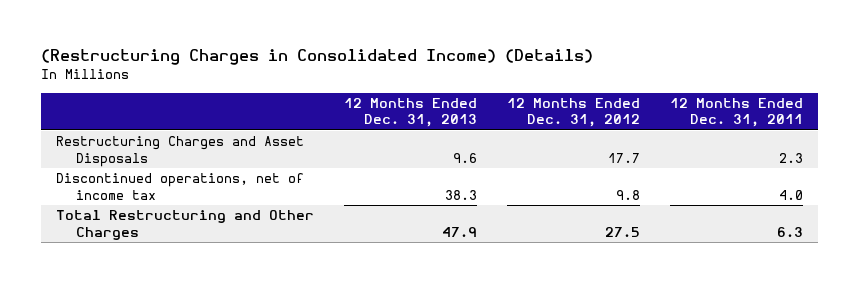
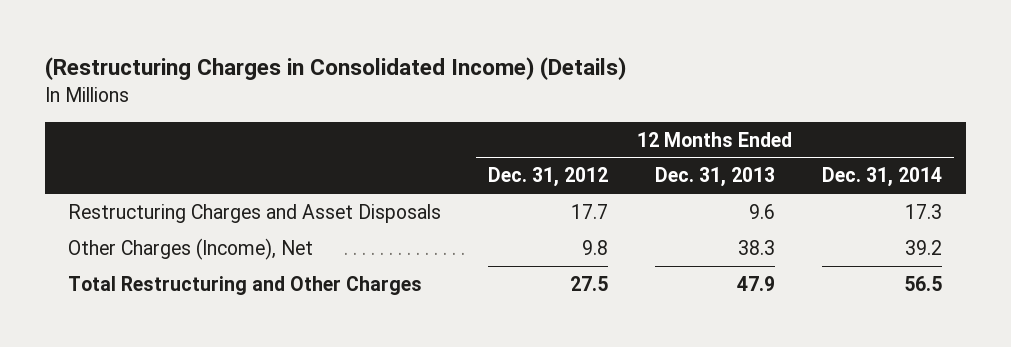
- | 12 Months Ended Dec. 31, 2013 | 12 Months Ended Dec. 31, 2012 | 12 Months Ended Dec. 31, 2011
+ | 12 Months Ended Dec. 31, 2012 | 12 Months Ended Dec. 31, 2013 | 12 Months Ended Dec. 31, 2014
- Discontinued operations, net of income tax | 38.3 | 9.8 | 4.0
+ Other Charges (Income), Net | 9.8 | 38.3 | 39.2

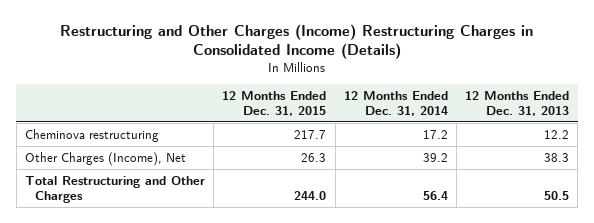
- (Restructuring Charges in Consolidated Income) (Details)
+ Restructuring and Other Charges (Income) Restructuring Charges in Consolidated Income (Details)
- | 12 Months Ended Dec. 31, 2012 | 12 Months Ended Dec. 31, 2013 | 12 Months Ended Dec. 31, 2014
+ | 12 Months Ended Dec. 31, 2015 | 12 Months Ended Dec. 31, 2014 | 12 Months Ended Dec. 31, 2013
- Restructuring Charges and Asset Disposals | 17.7 | 9.6 | 17.3
+ Cheminova restructuring | 217.7 | 17.2 | 12.2
- Total Restructuring and Other Charges | 27.5 | 47.9 | 56.5
+ Total Restructuring and Other Charges | 244.0 | 56.4 | 50.5

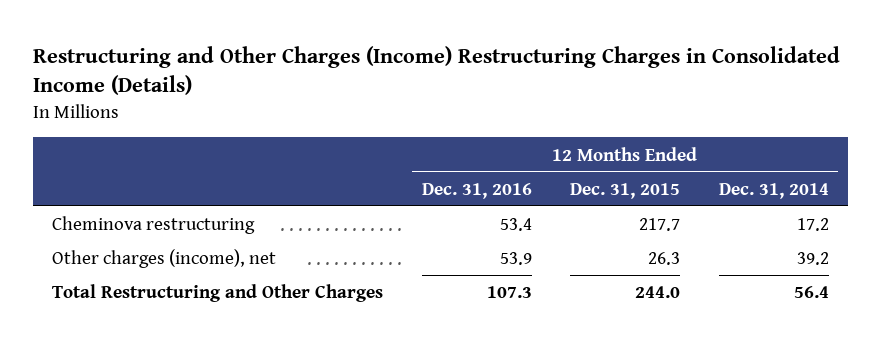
- | 12 Months Ended Dec. 31, 2015 | 12 Months Ended Dec. 31, 2014 | 12 Months Ended Dec. 31, 2013
+ | 12 Months Ended Dec. 31, 2016 | 12 Months Ended Dec. 31, 2015 | 12 Months Ended Dec. 31, 2014
- Other Charges (Income), Net | 26.3 | 39.2 | 38.3
+ Other charges (income), net | 53.9 | 26.3 | 39.2

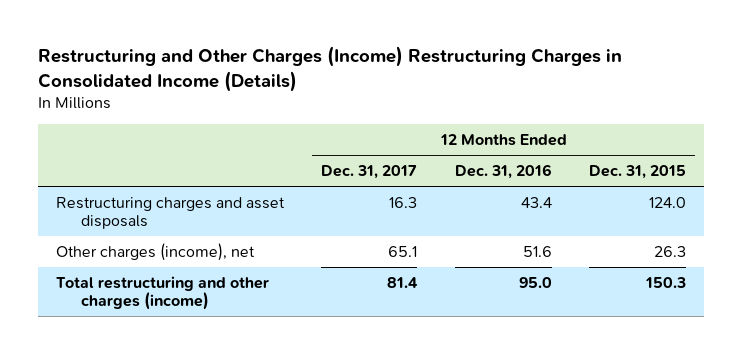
- | 12 Months Ended Dec. 31, 2016 | 12 Months Ended Dec. 31, 2015 | 12 Months Ended Dec. 31, 2014
+ | 12 Months Ended Dec. 31, 2017 | 12 Months Ended Dec. 31, 2016 | 12 Months Ended Dec. 31, 2015
- Cheminova restructuring | 53.4 | 217.7 | 17.2
- Other charges (income), net | 53.9 | 26.3 | 39.2
- Total Restructuring and Other Charges | 107.3 | 244.0 | 56.4
+ Restructuring charges and asset disposals | 16.3 | 43.4 | 124.0
+ Other charges (income), net | 65.1 | 51.6 | 26.3
+ Total restructuring and other charges (income) | 81.4 | 95.0 | 150.3

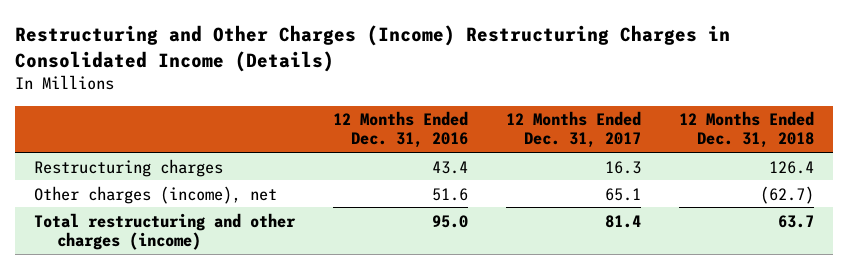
- | 12 Months Ended Dec. 31, 2017 | 12 Months Ended Dec. 31, 2016 | 12 Months Ended Dec. 31, 2015
+ | 12 Months Ended Dec. 31, 2016 | 12 Months Ended Dec. 31, 2017 | 12 Months Ended Dec. 31, 2018
- Restructuring charges and asset disposals | 16.3 | 43.4 | 124.0
+ Restructuring charges | 43.4 | 16.3 | 126.4

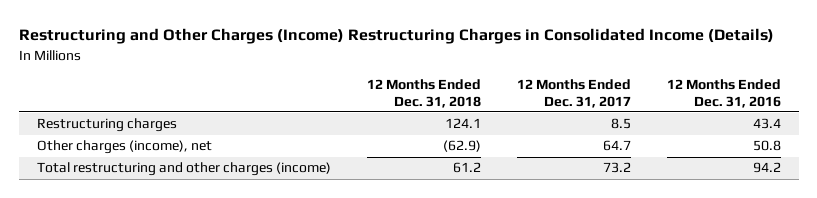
- | 12 Months Ended Dec. 31, 2016 | 12 Months Ended Dec. 31, 2017 | 12 Months Ended Dec. 31, 2018
+ | 12 Months Ended Dec. 31, 2018 | 12 Months Ended Dec. 31, 2017 | 12 Months Ended Dec. 31, 2016
- Restructuring charges | 43.4 | 16.3 | 126.4
- Other charges (income), net | 51.6 | 65.1 | (62.7)
- Total restructuring and other charges (income) | 95.0 | 81.4 | 63.7
+ Restructuring charges | 124.1 | 8.5 | 43.4
+ Other charges (income), net | (62.9) | 64.7 | 50.8
+ Total restructuring and other charges (income) | 61.2 | 73.2 | 94.2

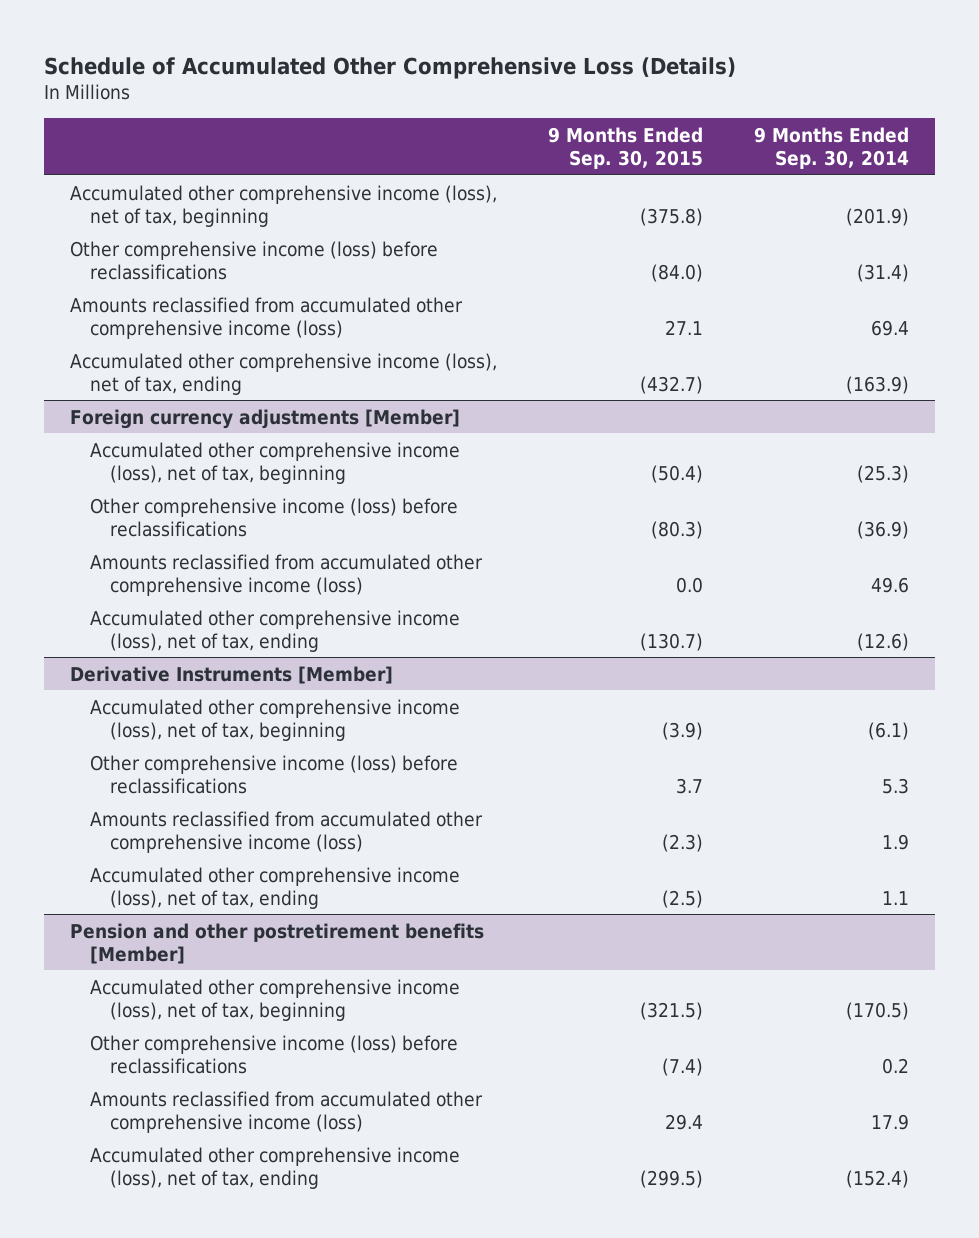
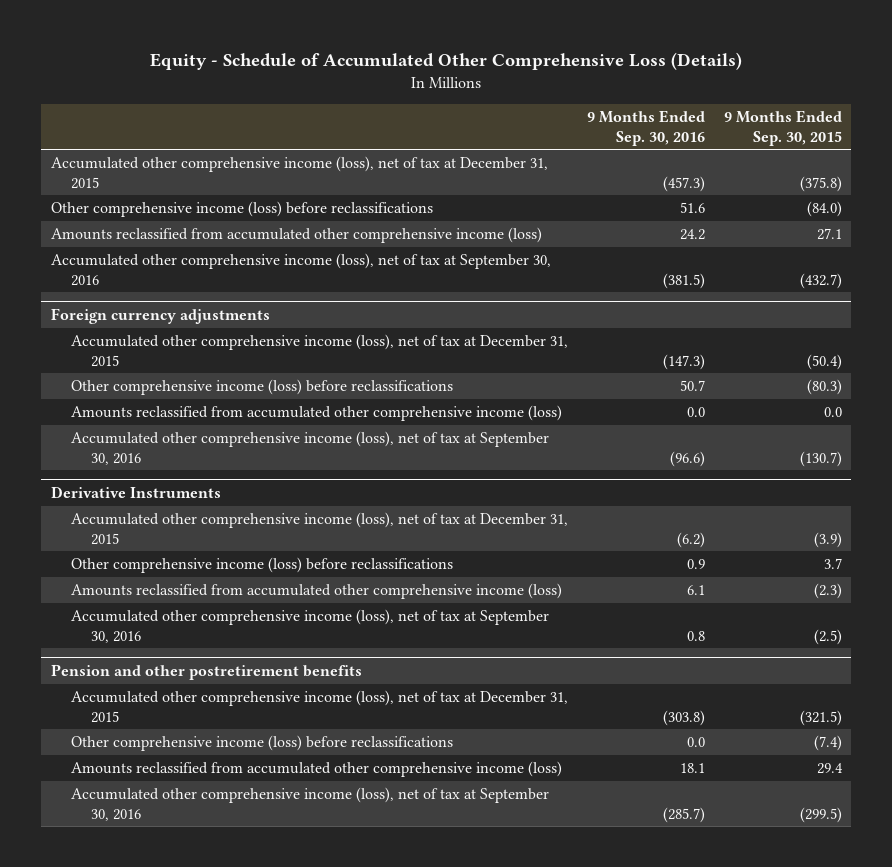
- Schedule of Accumulated Other Comprehensive Loss (Details)
+ Equity - Schedule of Accumulated Other Comprehensive Loss (Details)
- | 9 Months Ended Sep. 30, 2015 | 9 Months Ended Sep. 30, 2014
+ | 9 Months Ended Sep. 30, 2016 | 9 Months Ended Sep. 30, 2015
- Accumulated other comprehensive income (loss), net of tax, beginning | (375.8) | (201.9)
+ Accumulated other comprehensive income (loss), net of tax at December 31, 2015 | (457.3) | (375.8)
- Accumulated other comprehensive income (loss), net of tax, ending | (432.7) | (163.9)
- Foreign currency adjustments [Member]
- Accumulated other comprehensive income (loss), net of tax, beginning | (50.4) | (25.3)
+ Accumulated other comprehensive income (loss), net of tax at September 30, 2016 | (381.5) | (432.7)
+ Foreign currency adjustments
+ Accumulated other comprehensive income (loss), net of tax at December 31, 2015 | (147.3) | (50.4)
- Accumulated other comprehensive income (loss), net of tax, ending | (130.7) | (12.6)
- Derivative Instruments [Member]
- Accumulated other comprehensive income (loss), net of tax, beginning | (3.9) | (6.1)
+ Accumulated other comprehensive income (loss), net of tax at September 30, 2016 | (96.6) | (130.7)
+ Derivative Instruments
+ Accumulated other comprehensive income (loss), net of tax at December 31, 2015 | (6.2) | (3.9)
- Accumulated other comprehensive income (loss), net of tax, ending | (2.5) | 1.1
- Pension and other postretirement benefits [Member]
- Accumulated other comprehensive income (loss), net of tax, beginning | (321.5) | (170.5)
+ Accumulated other comprehensive income (loss), net of tax at September 30, 2016 | 0.8 | (2.5)
+ Pension and other postretirement benefits
+ Accumulated other comprehensive income (loss), net of tax at December 31, 2015 | (303.8) | (321.5)
- Accumulated other comprehensive income (loss), net of tax, ending | (299.5) | (152.4)
+ Accumulated other comprehensive income (loss), net of tax at September 30, 2016 | (285.7) | (299.5)

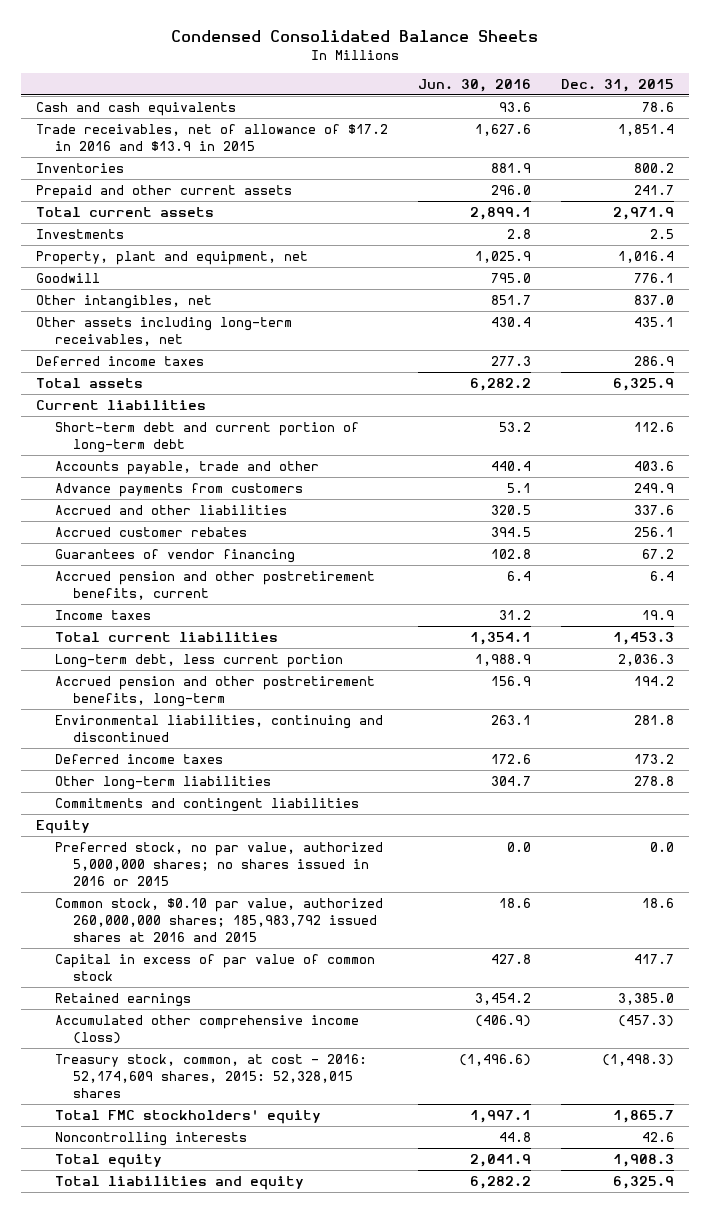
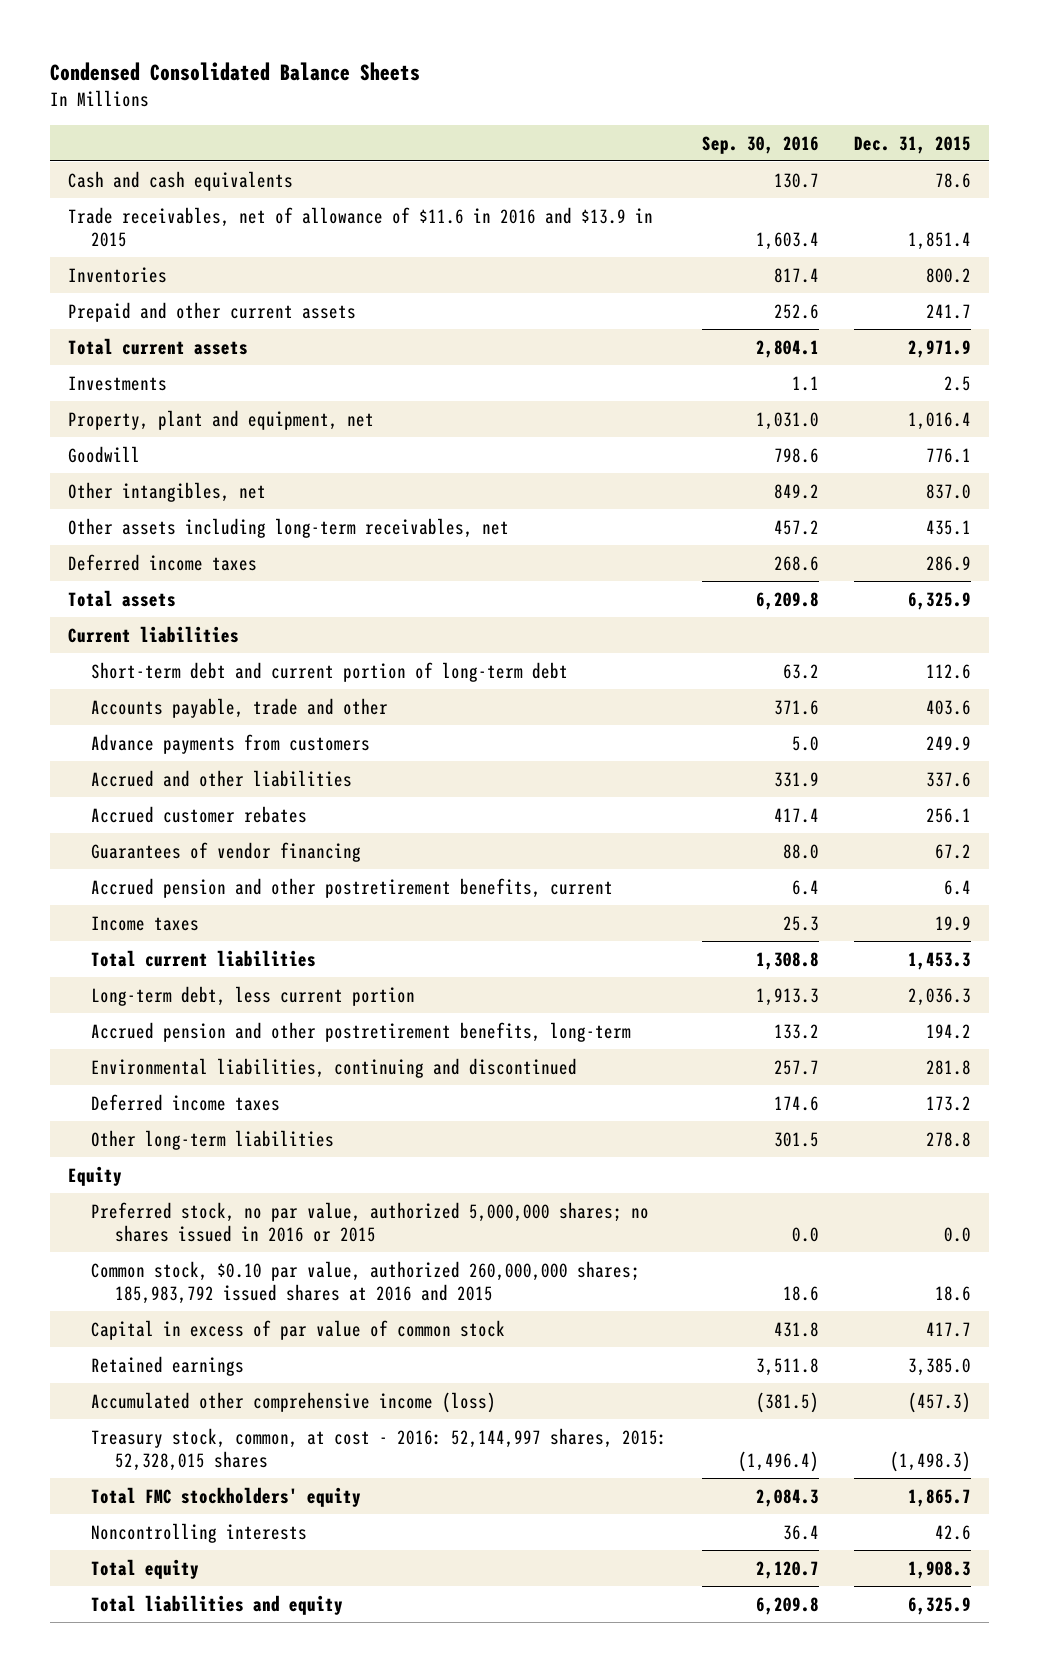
- | Jun. 30, 2016 | Dec. 31, 2015
+ | Sep. 30, 2016 | Dec. 31, 2015
- Trade receivables, net of allowance of $17.2 in 2016 and $13.9 in 2015 | 1,627.6 | 1,851.4
+ Trade receivables, net of allowance of $11.6 in 2016 and $13.9 in 2015 | 1,603.4 | 1,851.4
- Commitments and contingent liabilities
- Treasury stock, common, at cost - 2016: 52,174,609 shares, 2015: 52,328,015 shares | (1,496.6) | (1,498.3)
+ Treasury stock, common, at cost - 2016: 52,144,997 shares, 2015: 52,328,015 shares | (1,496.4) | (1,498.3)

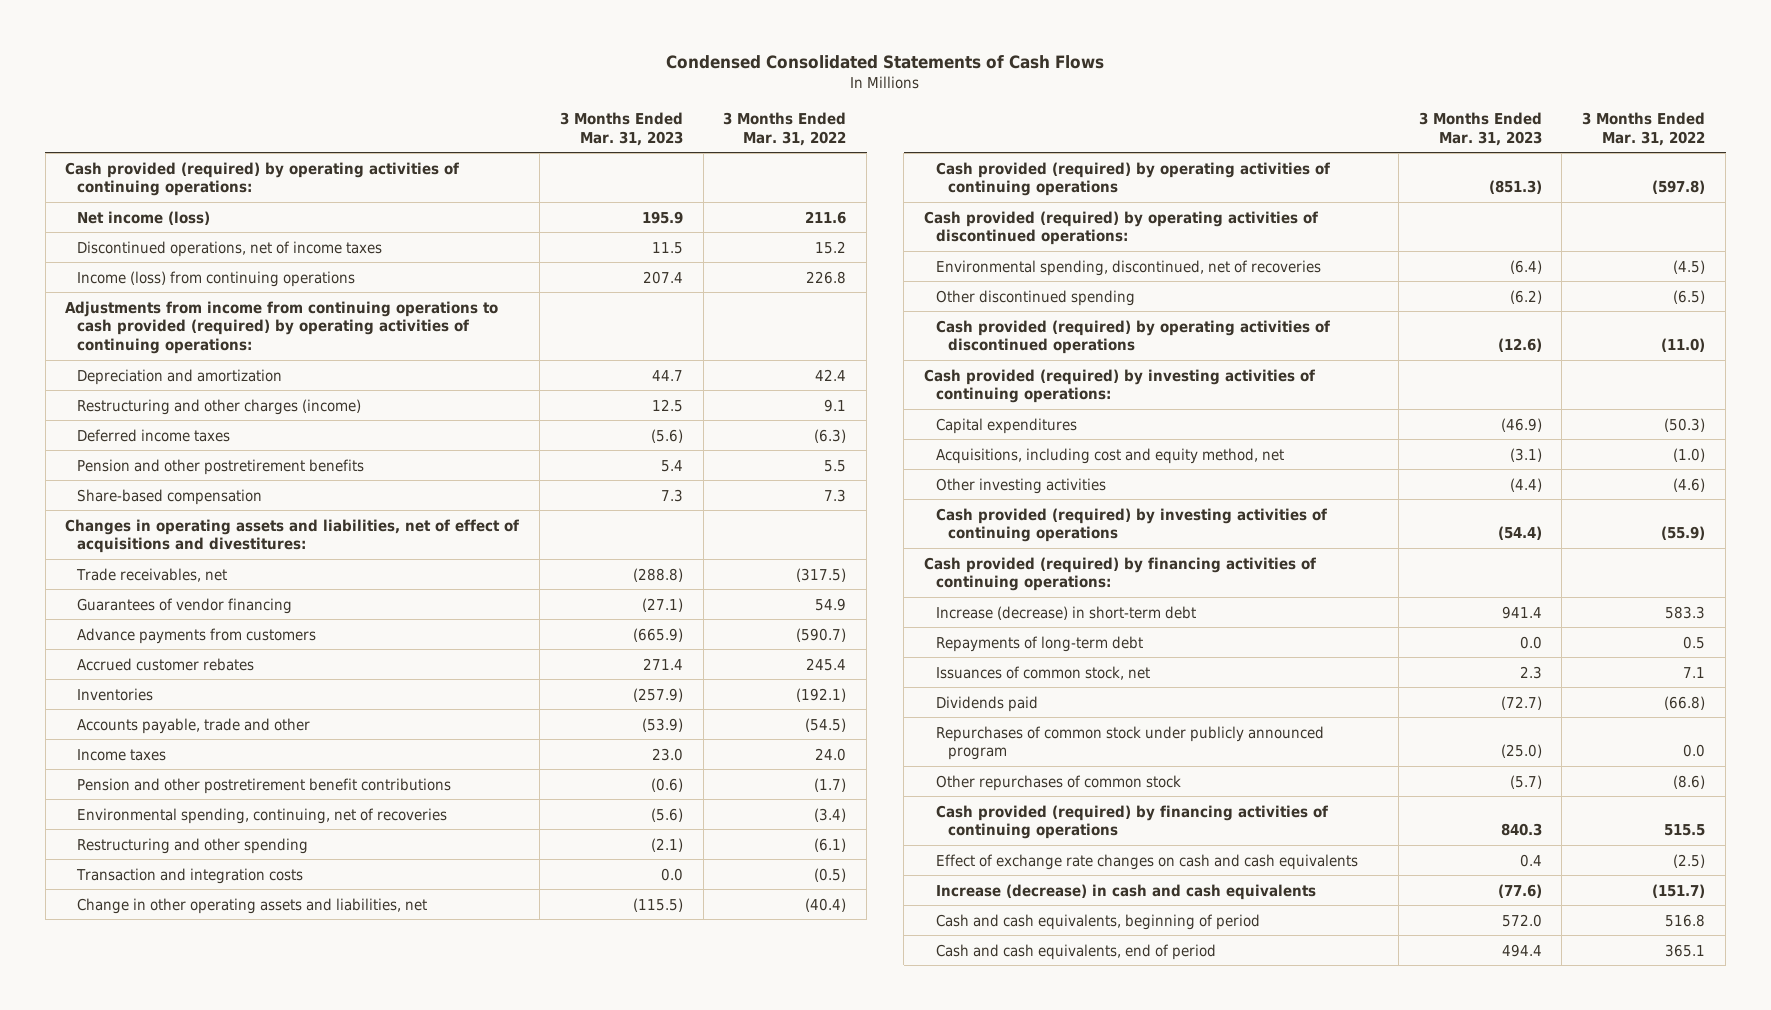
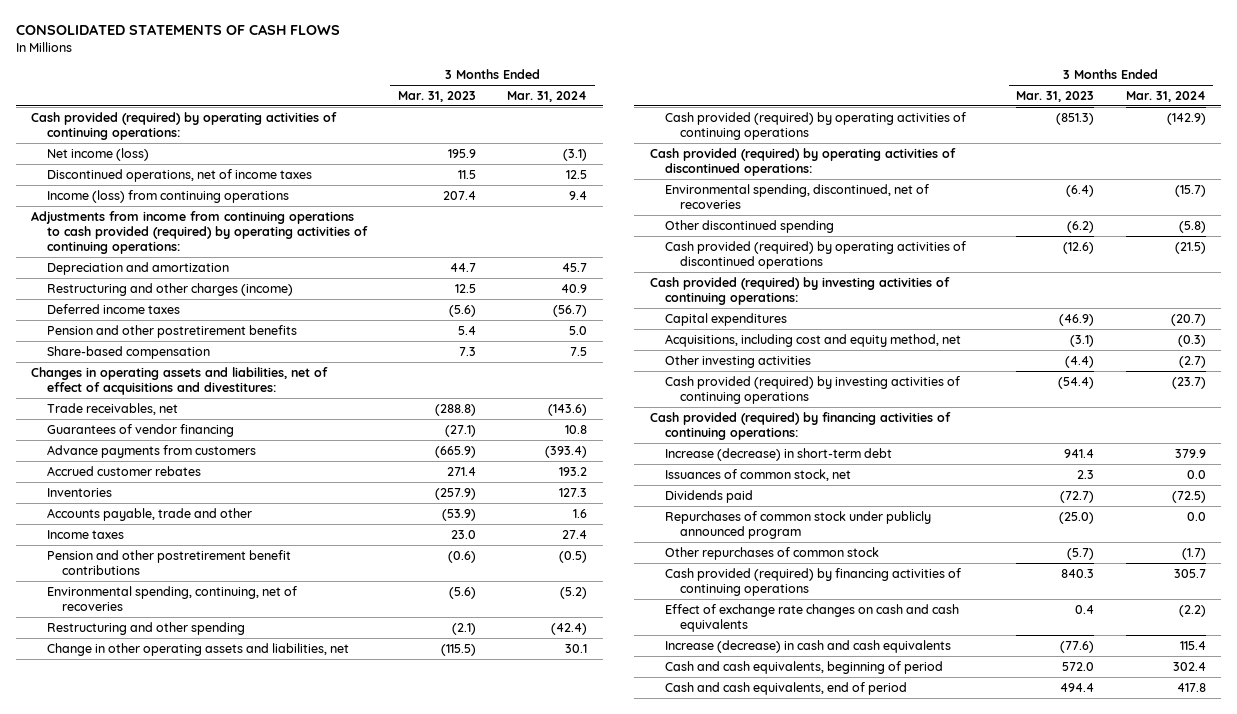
- Condensed Consolidated Statements of Cash Flows
+ CONSOLIDATED STATEMENTS OF CASH FLOWS
- | 3 Months Ended Mar. 31, 2023 | 3 Months Ended Mar. 31, 2022
+ | 3 Months Ended Mar. 31, 2023 | 3 Months Ended Mar. 31, 2024
- Transaction and integration costs | 0.0 | (0.5)
- Repayments of long-term debt | 0.0 | 0.5

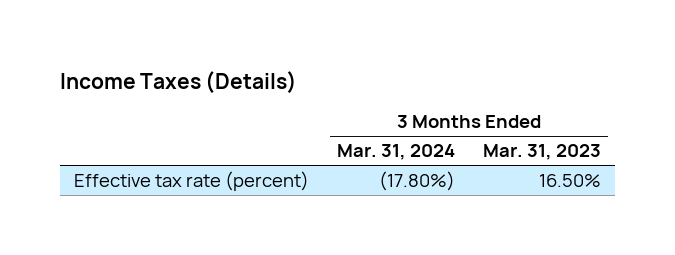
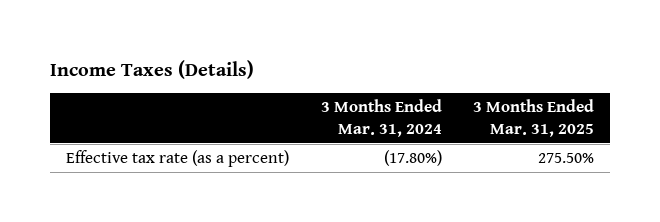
- | 3 Months Ended Mar. 31, 2024 | 3 Months Ended Mar. 31, 2023
+ | 3 Months Ended Mar. 31, 2024 | 3 Months Ended Mar. 31, 2025
- Effective tax rate (percent) | (17.80%) | 16.50%
+ Effective tax rate (as a percent) | (17.80%) | 275.50%

